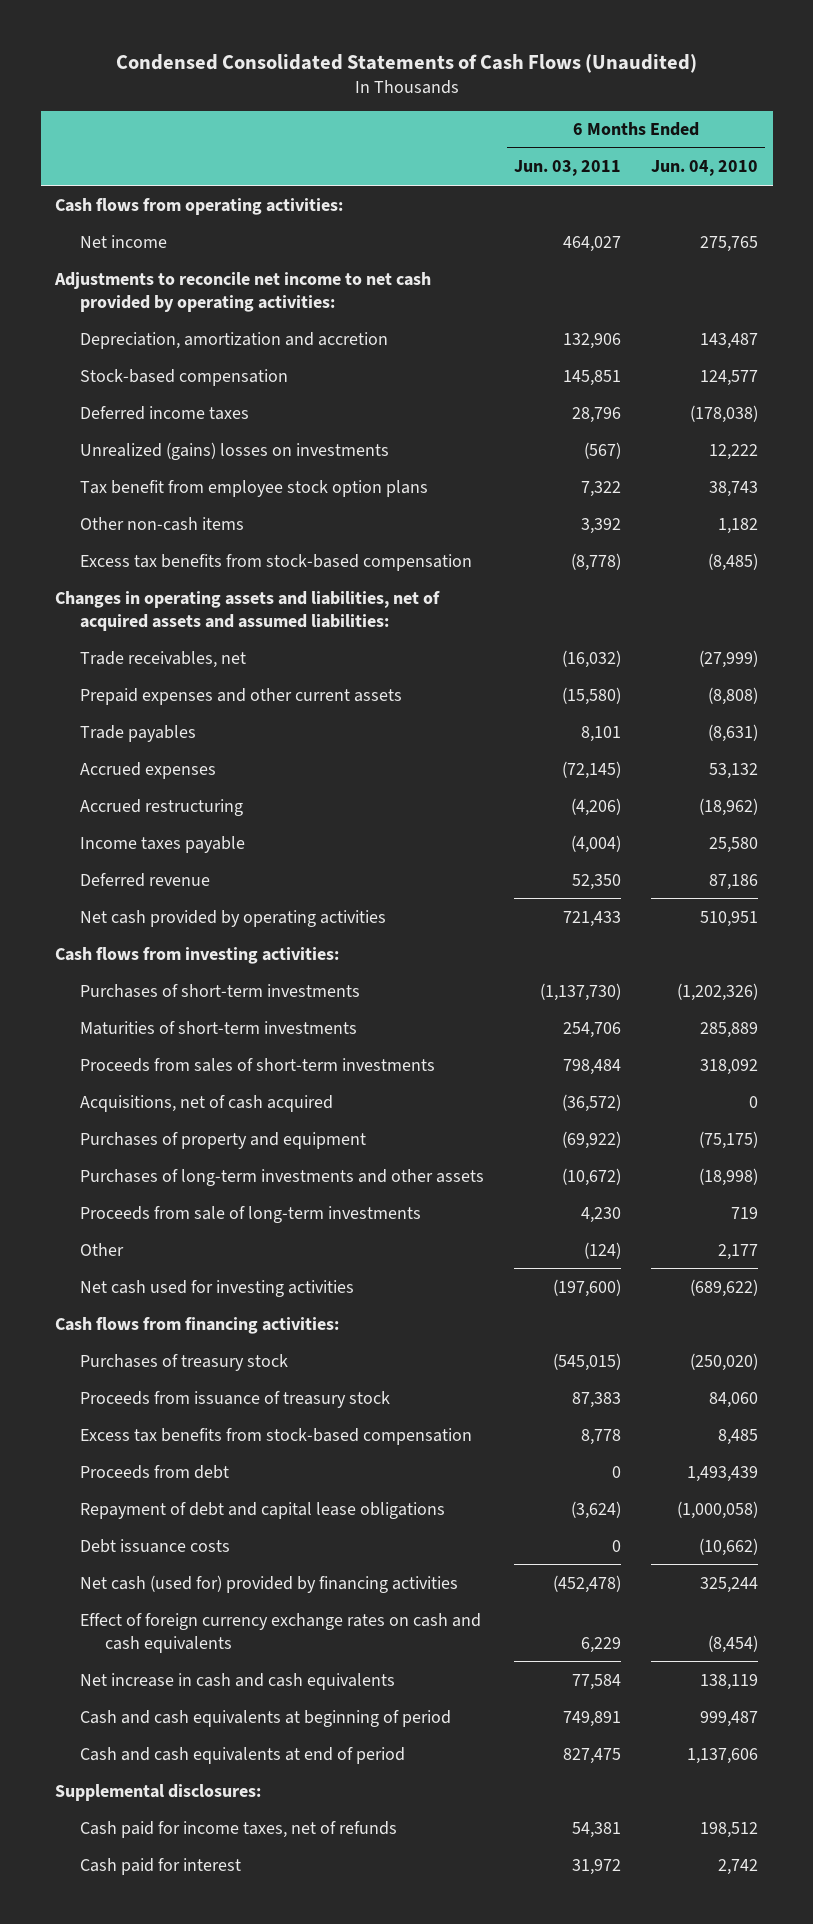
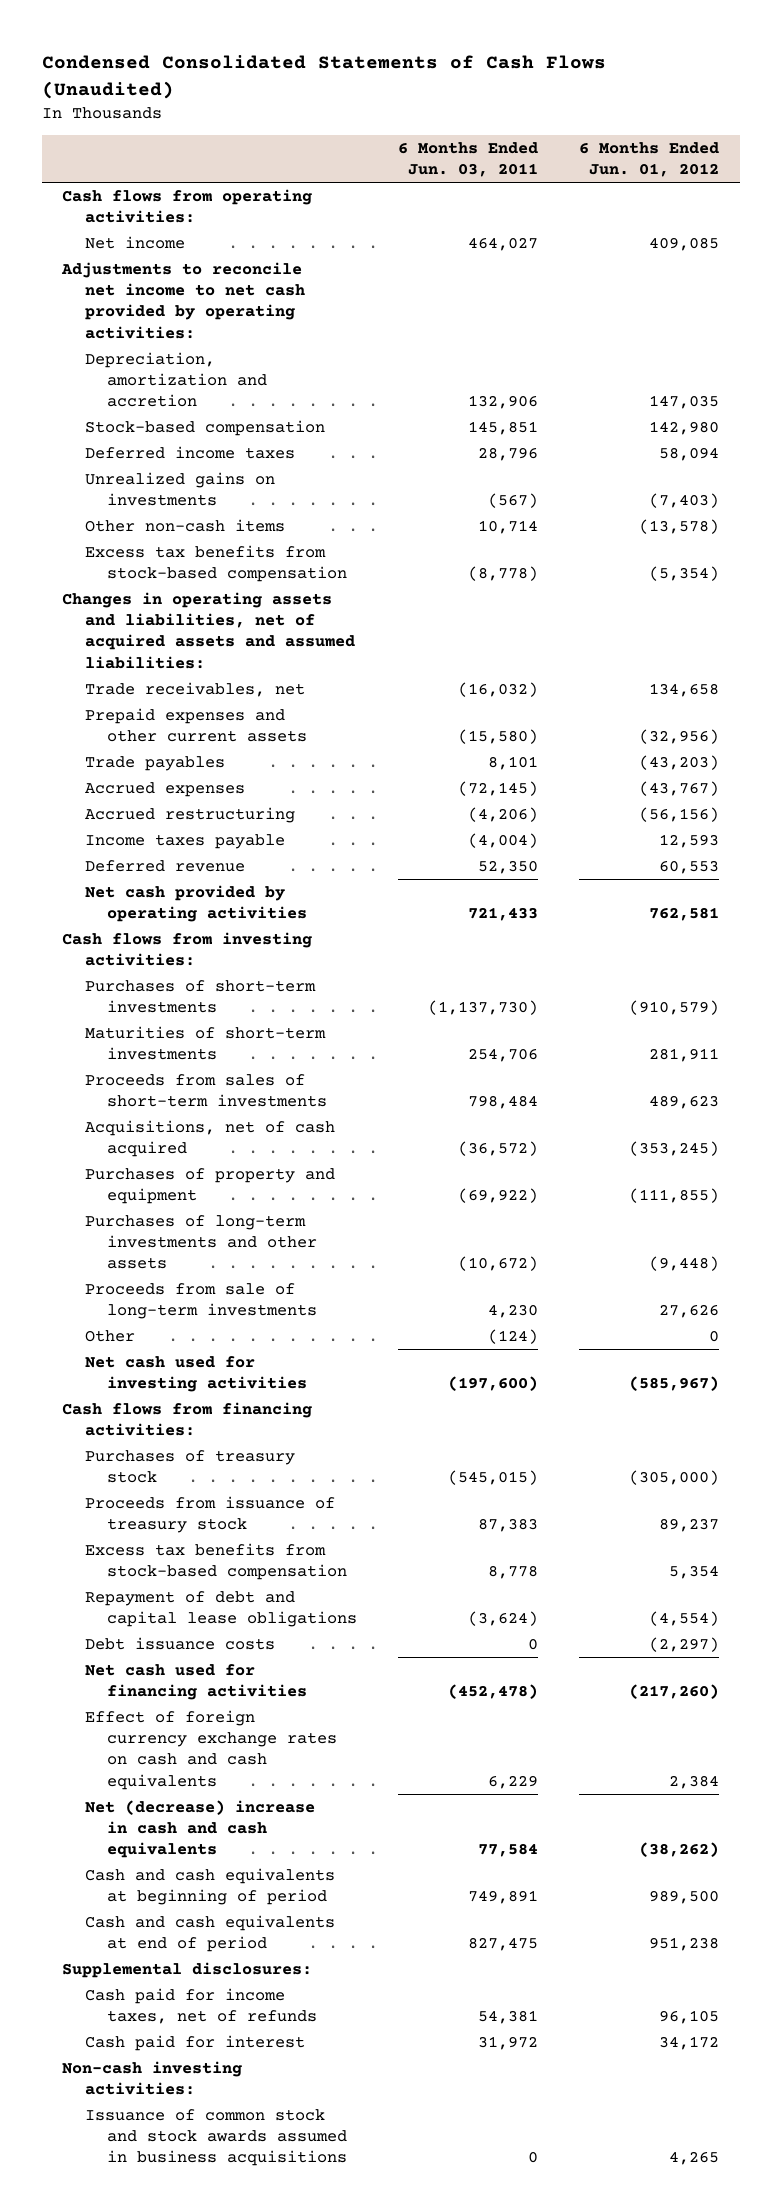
- | 6 Months Ended Jun. 03, 2011 | 6 Months Ended Jun. 04, 2010
+ | 6 Months Ended Jun. 03, 2011 | 6 Months Ended Jun. 01, 2012
- Unrealized (gains) losses on investments | (567) | 12,222
- Tax benefit from employee stock option plans | 7,322 | 38,743
- Other non-cash items | 3,392 | 1,182
+ Unrealized gains on investments | (567) | (7,403)
+ Other non-cash items | 10,714 | (13,578)
- Proceeds from debt | 0 | 1,493,439
- Net cash (used for) provided by financing activities | (452,478) | 325,244
+ Net cash used for financing activities | (452,478) | (217,260)
- Net increase in cash and cash equivalents | 77,584 | 138,119
+ Net (decrease) increase in cash and cash equivalents | 77,584 | (38,262)
+ Non-cash investing activities:
+ Issuance of common stock and stock awards assumed in business acquisitions | 0 | 4,265

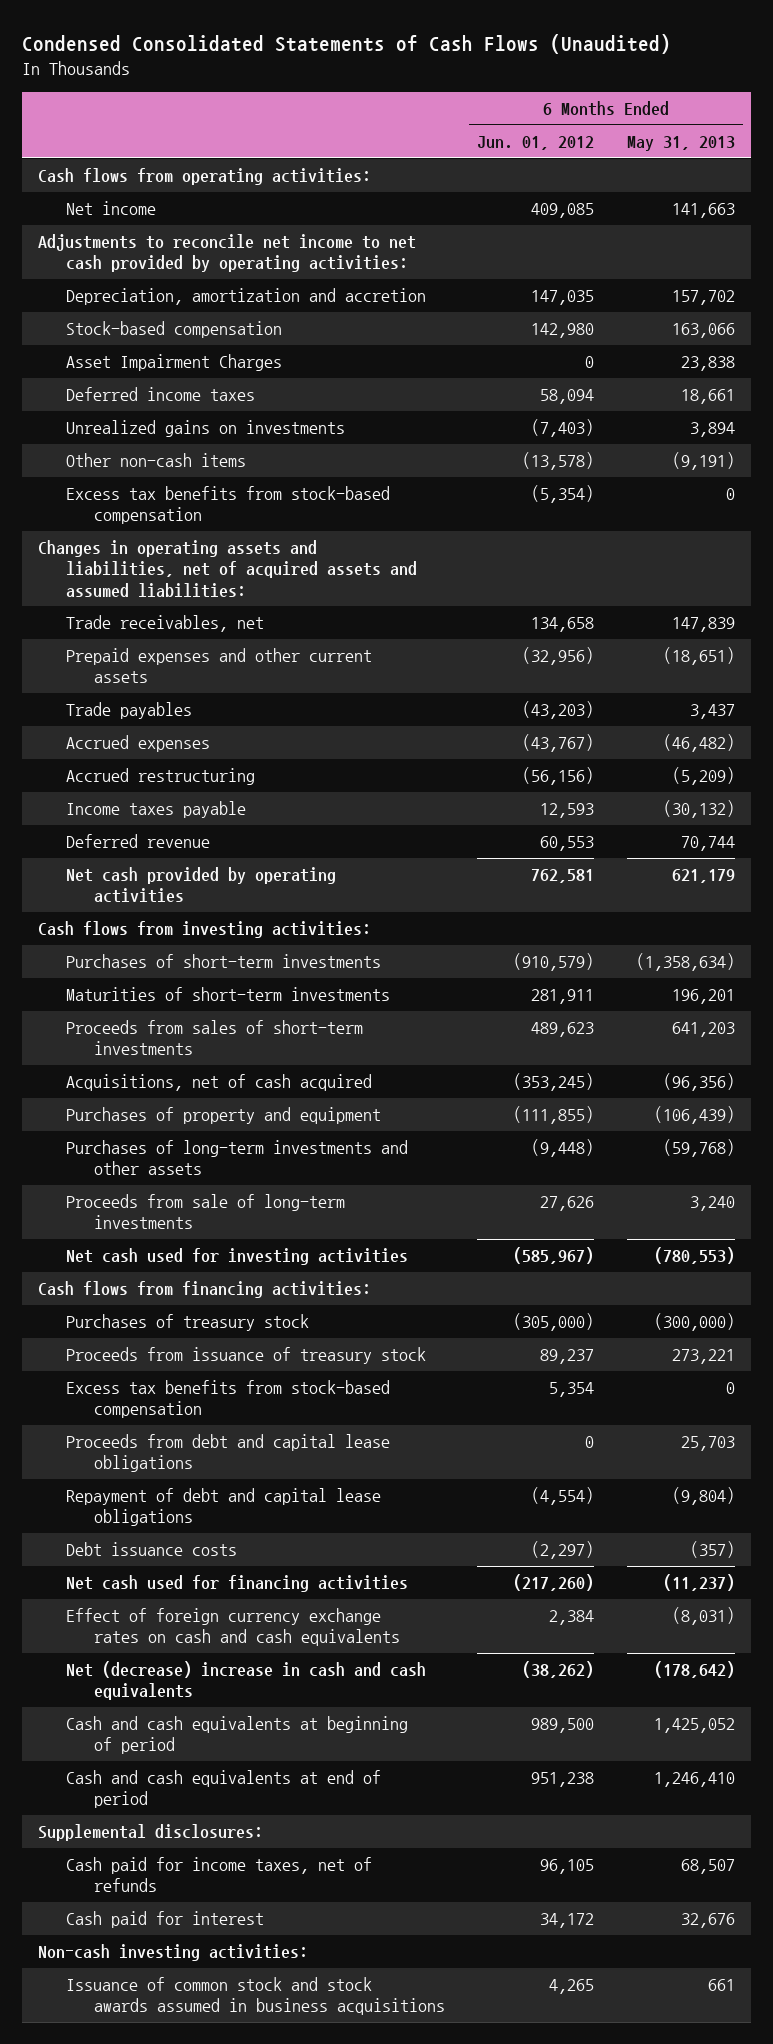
- | 6 Months Ended Jun. 03, 2011 | 6 Months Ended Jun. 01, 2012
+ | 6 Months Ended Jun. 01, 2012 | 6 Months Ended May 31, 2013
+ Asset Impairment Charges | 0 | 23,838
- Other | (124) | 0
+ Proceeds from debt and capital lease obligations | 0 | 25,703

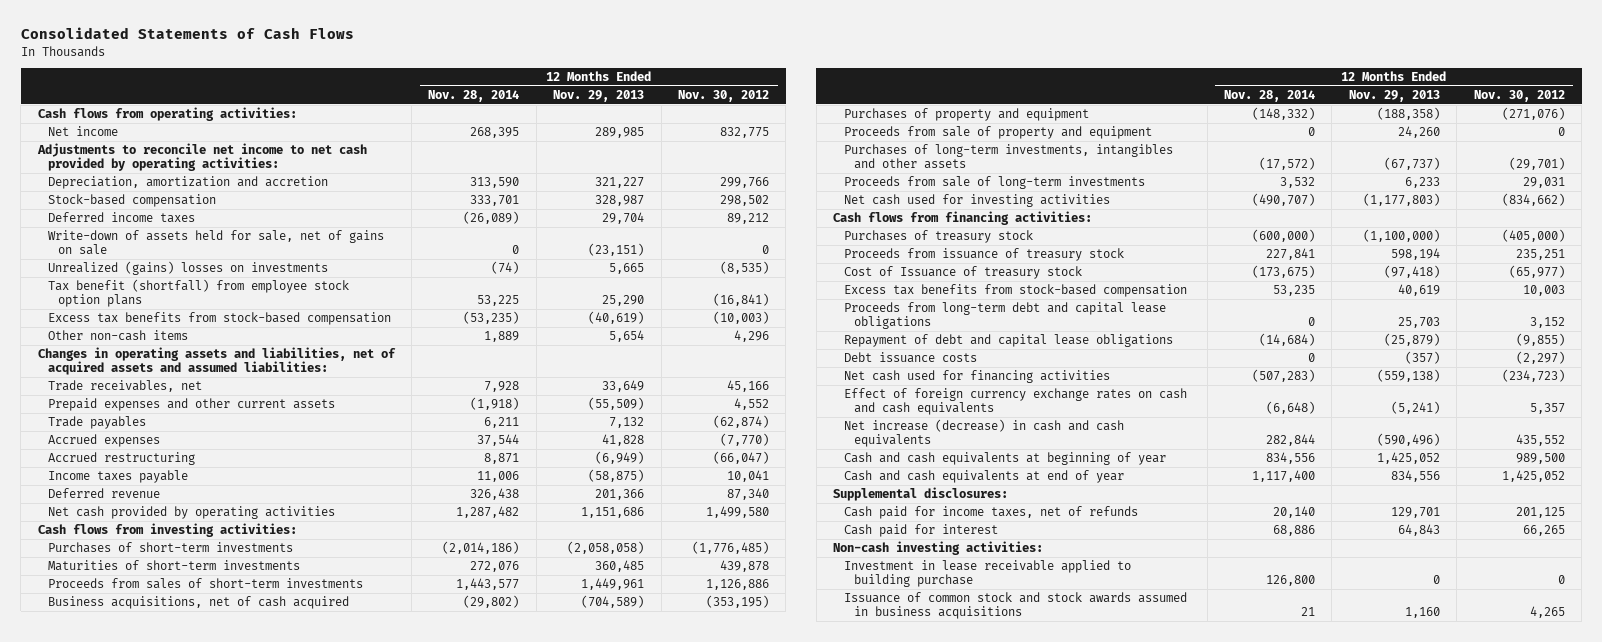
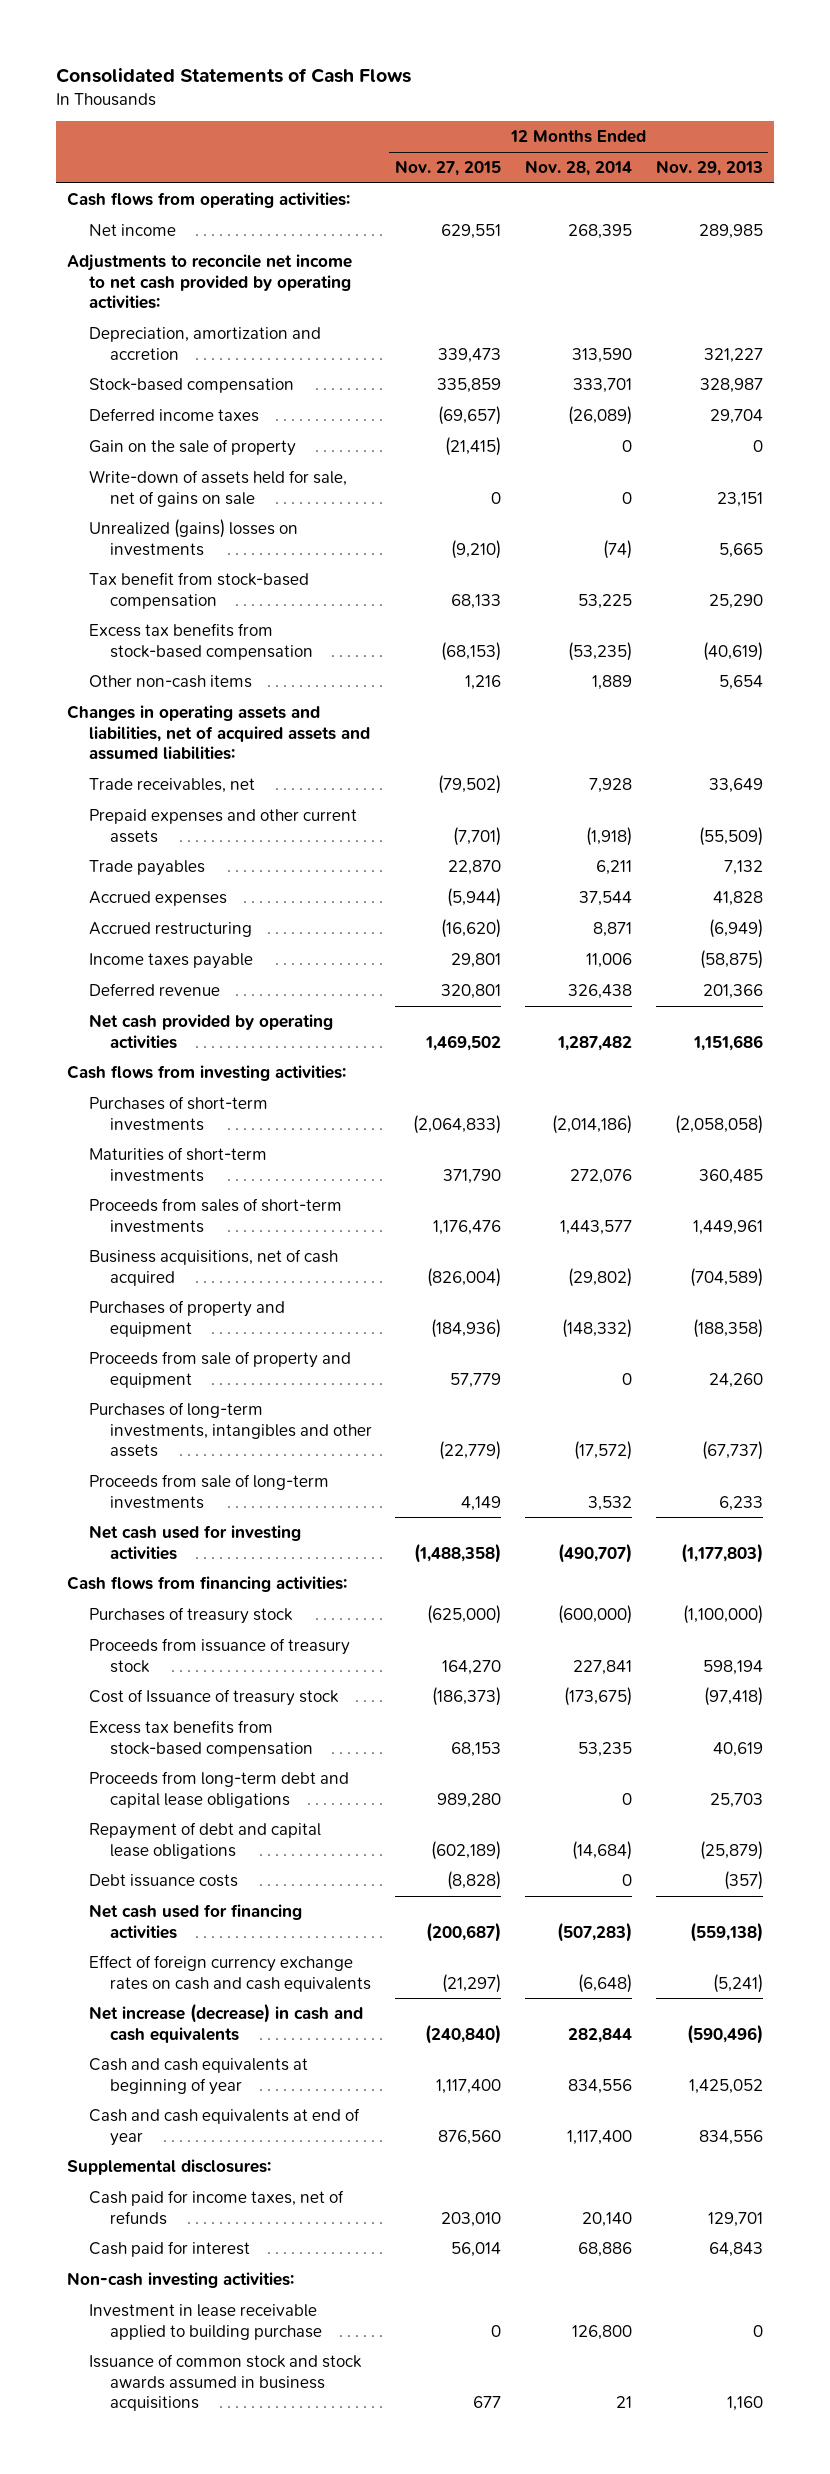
- | 12 Months Ended Nov. 28, 2014 | 12 Months Ended Nov. 29, 2013 | 12 Months Ended Nov. 30, 2012
+ | 12 Months Ended Nov. 27, 2015 | 12 Months Ended Nov. 28, 2014 | 12 Months Ended Nov. 29, 2013
- Write-down of assets held for sale, net of gains on sale | 0 | (23,151) | 0
+ Gain on the sale of property | (21,415) | 0 | 0
+ Write-down of assets held for sale, net of gains on sale | 0 | 0 | 23,151
- Tax benefit (shortfall) from employee stock option plans | 53,225 | 25,290 | (16,841)
+ Tax benefit from stock-based compensation | 68,133 | 53,225 | 25,290

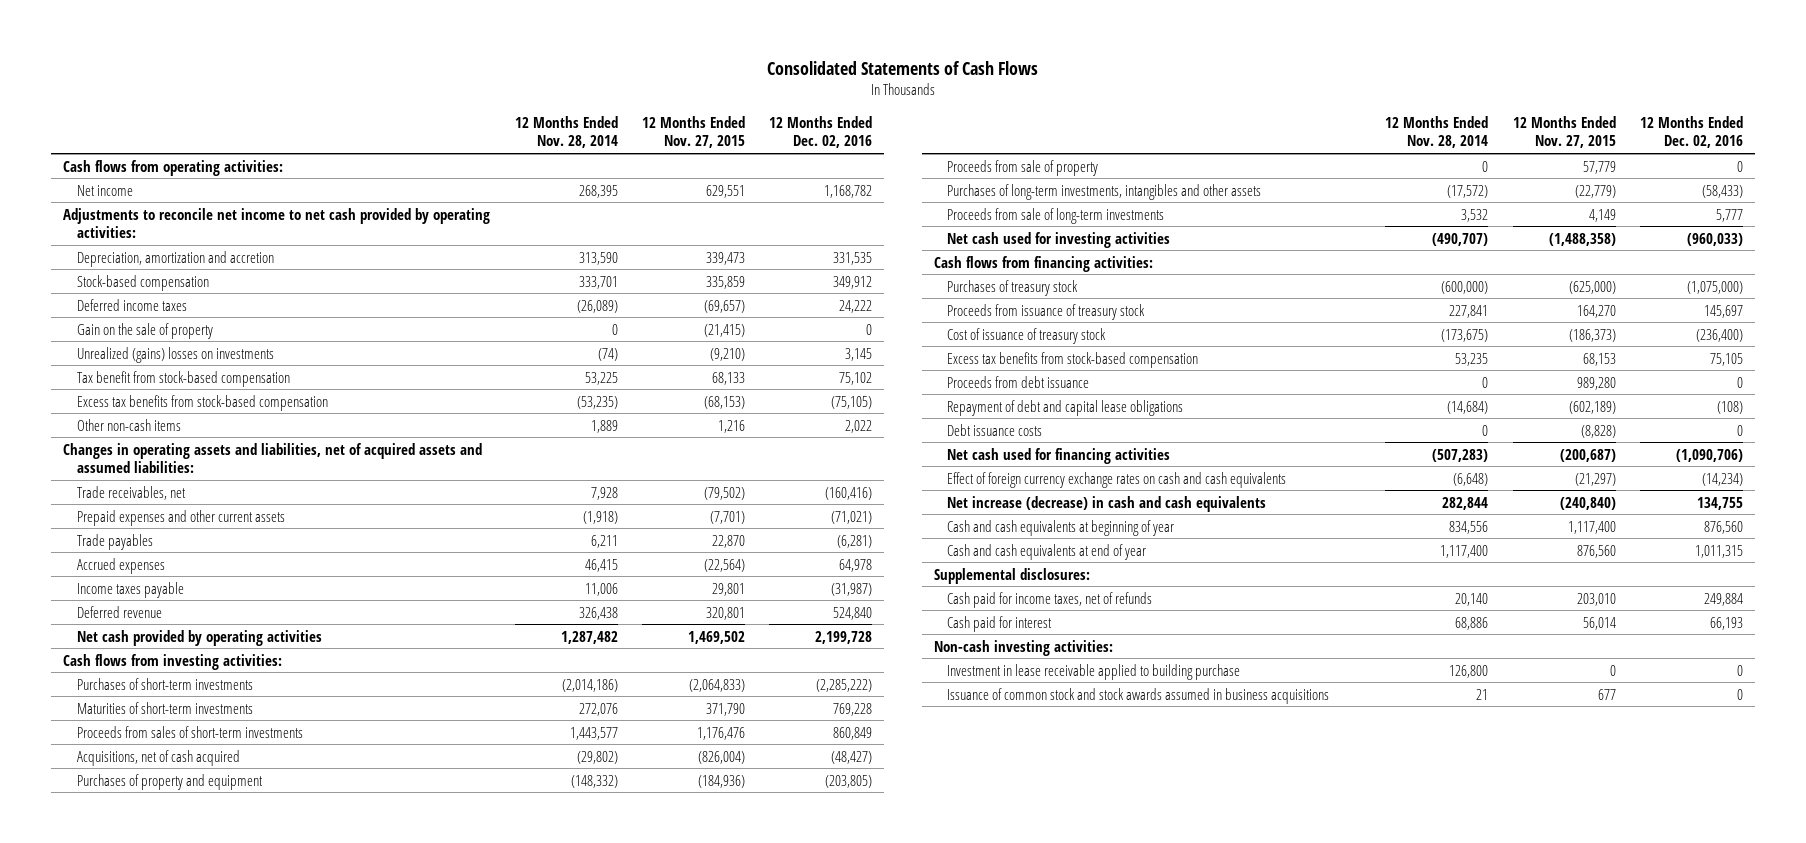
- | 12 Months Ended Nov. 27, 2015 | 12 Months Ended Nov. 28, 2014 | 12 Months Ended Nov. 29, 2013
+ | 12 Months Ended Nov. 28, 2014 | 12 Months Ended Nov. 27, 2015 | 12 Months Ended Dec. 02, 2016
- Write-down of assets held for sale, net of gains on sale | 0 | 0 | 23,151
- Accrued expenses | (5,944) | 37,544 | 41,828
- Accrued restructuring | (16,620) | 8,871 | (6,949)
+ Accrued expenses | 46,415 | (22,564) | 64,978
- Business acquisitions, net of cash acquired | (826,004) | (29,802) | (704,589)
+ Acquisitions, net of cash acquired | (29,802) | (826,004) | (48,427)
- Proceeds from sale of property and equipment | 57,779 | 0 | 24,260
+ Proceeds from sale of property | 0 | 57,779 | 0
- Cost of Issuance of treasury stock | (186,373) | (173,675) | (97,418)
+ Cost of issuance of treasury stock | (173,675) | (186,373) | (236,400)
- Proceeds from long-term debt and capital lease obligations | 989,280 | 0 | 25,703
+ Proceeds from debt issuance | 0 | 989,280 | 0

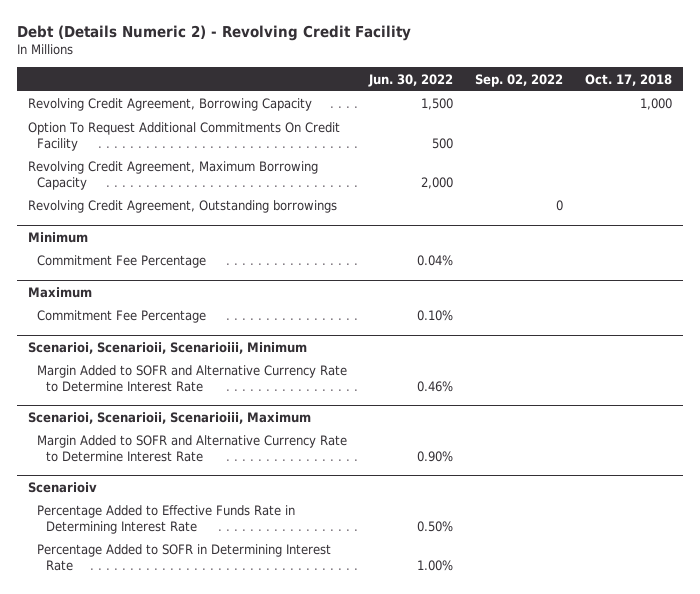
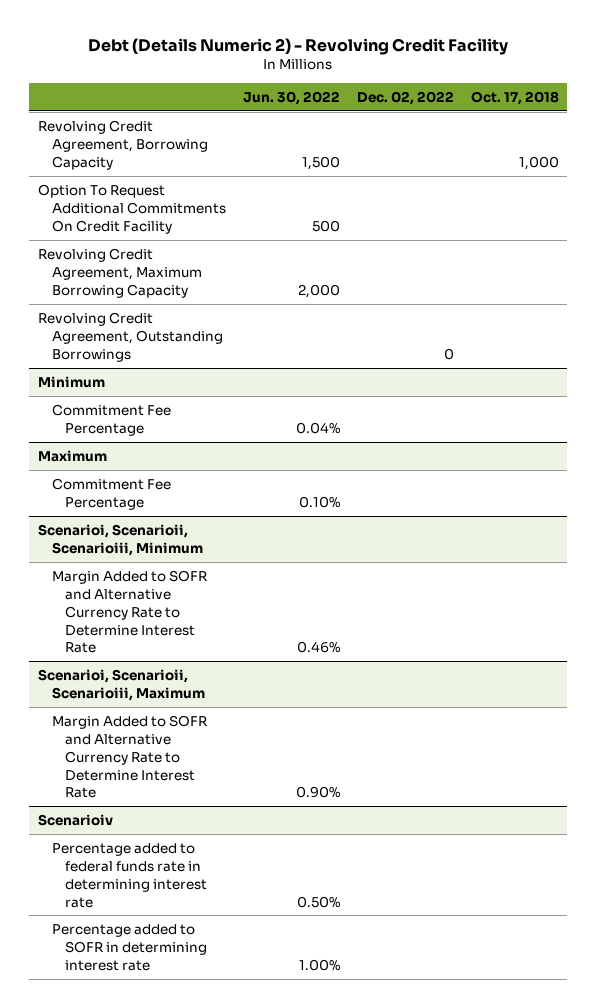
- | Jun. 30, 2022 | Sep. 02, 2022 | Oct. 17, 2018
+ | Jun. 30, 2022 | Dec. 02, 2022 | Oct. 17, 2018
- Revolving Credit Agreement, Outstanding borrowings | | 0 |
+ Revolving Credit Agreement, Outstanding Borrowings | | 0 |
@ Scenarioiv
- Percentage Added to Effective Funds Rate in Determining Interest Rate | 0.50% | |
- Percentage Added to SOFR in Determining Interest Rate | 1.00% | |
+ Percentage added to federal funds rate in determining interest rate | 0.50% | |
+ Percentage added to SOFR in determining interest rate | 1.00% | |

